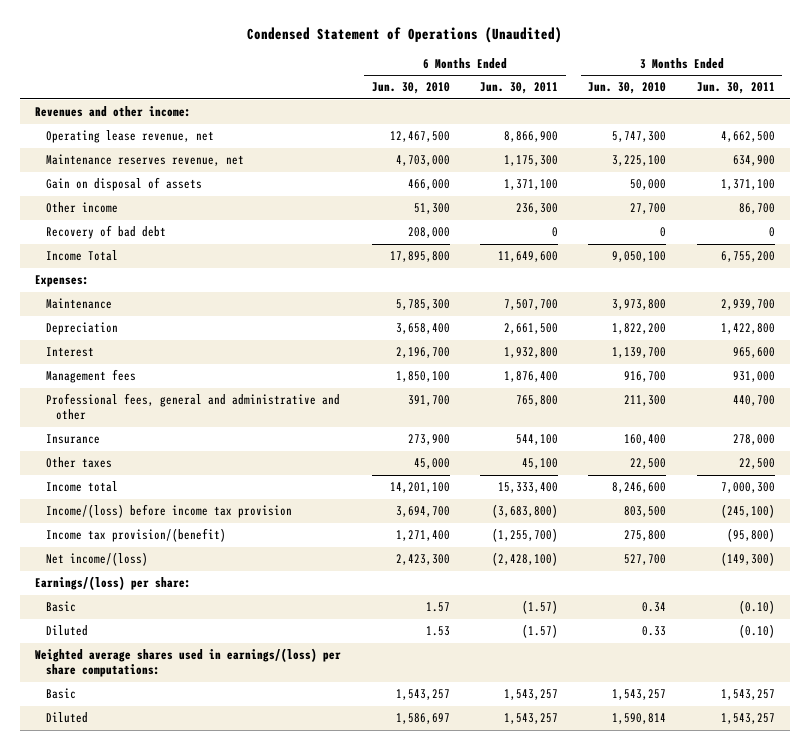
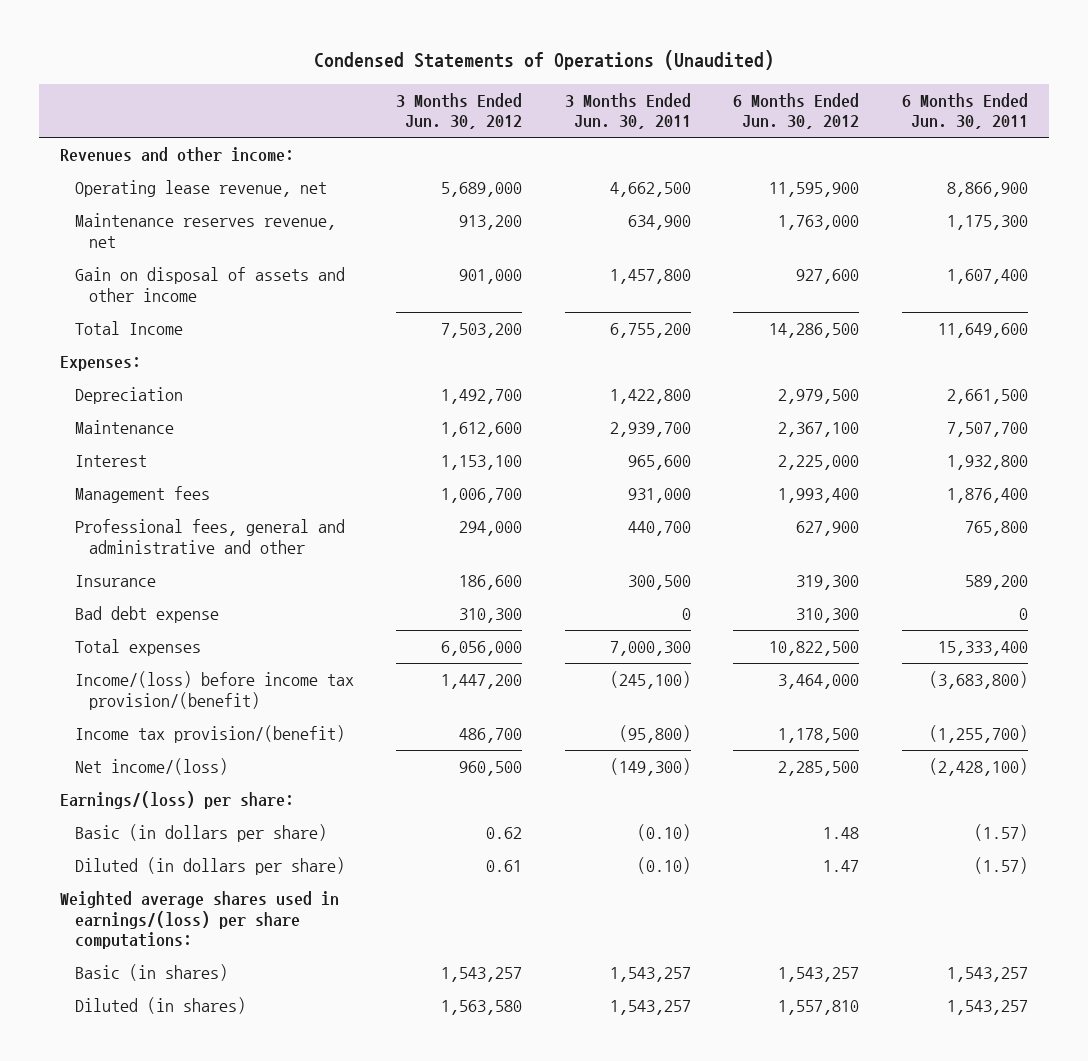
- Condensed Statement of Operations (Unaudited)
+ Condensed Statements of Operations (Unaudited)
- | 6 Months Ended Jun. 30, 2010 | 6 Months Ended Jun. 30, 2011 | 3 Months Ended Jun. 30, 2010 | 3 Months Ended Jun. 30, 2011
+ | 3 Months Ended Jun. 30, 2012 | 3 Months Ended Jun. 30, 2011 | 6 Months Ended Jun. 30, 2012 | 6 Months Ended Jun. 30, 2011
- Gain on disposal of assets | 466,000 | 1,371,100 | 50,000 | 1,371,100
- Other income | 51,300 | 236,300 | 27,700 | 86,700
- Recovery of bad debt | 208,000 | 0 | 0 | 0
- Income Total | 17,895,800 | 11,649,600 | 9,050,100 | 6,755,200
+ Gain on disposal of assets and other income | 901,000 | 1,457,800 | 927,600 | 1,607,400
+ Total Income | 7,503,200 | 6,755,200 | 14,286,500 | 11,649,600
moved down: Maintenance | 1,612,600 | 2,939,700 | 2,367,100 | 7,507,700
- Insurance | 273,900 | 544,100 | 160,400 | 278,000
- Other taxes | 45,000 | 45,100 | 22,500 | 22,500
- Income total | 14,201,100 | 15,333,400 | 8,246,600 | 7,000,300
- Income/(loss) before income tax provision | 3,694,700 | (3,683,800) | 803,500 | (245,100)
+ Insurance | 186,600 | 300,500 | 319,300 | 589,200
+ Bad debt expense | 310,300 | 0 | 310,300 | 0
+ Total expenses | 6,056,000 | 7,000,300 | 10,822,500 | 15,333,400
+ Income/(loss) before income tax provision/(benefit) | 1,447,200 | (245,100) | 3,464,000 | (3,683,800)
- Basic | 1.57 | (1.57) | 0.34 | (0.10)
- Diluted | 1.53 | (1.57) | 0.33 | (0.10)
+ Basic (in dollars per share) | 0.62 | (0.10) | 1.48 | (1.57)
+ Diluted (in dollars per share) | 0.61 | (0.10) | 1.47 | (1.57)
- Basic | 1,543,257 | 1,543,257 | 1,543,257 | 1,543,257
- Diluted | 1,586,697 | 1,543,257 | 1,590,814 | 1,543,257
+ Basic (in shares) | 1,543,257 | 1,543,257 | 1,543,257 | 1,543,257
+ Diluted (in shares) | 1,563,580 | 1,543,257 | 1,557,810 | 1,543,257

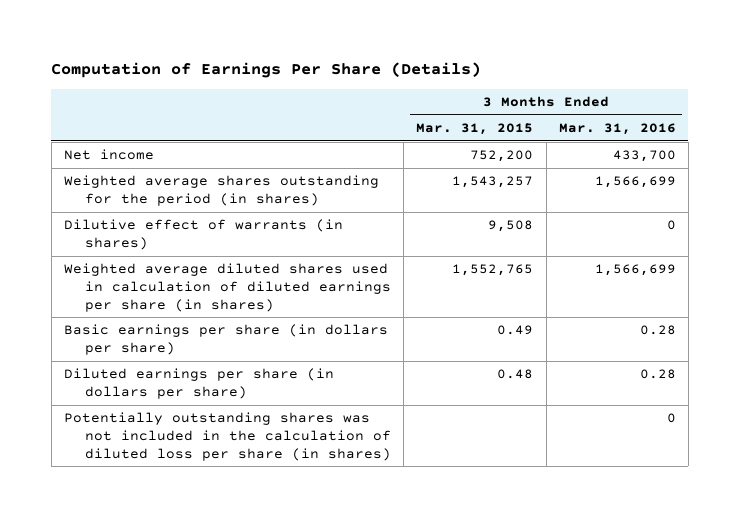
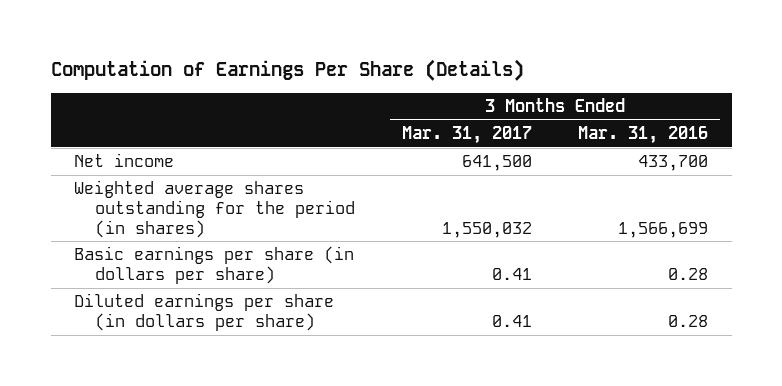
- | 3 Months Ended Mar. 31, 2015 | 3 Months Ended Mar. 31, 2016
+ | 3 Months Ended Mar. 31, 2017 | 3 Months Ended Mar. 31, 2016
- Dilutive effect of warrants (in shares) | 9,508 | 0
- Weighted average diluted shares used in calculation of diluted earnings per share (in shares) | 1,552,765 | 1,566,699
- Potentially outstanding shares was not included in the calculation of diluted loss per share (in shares) | | 0

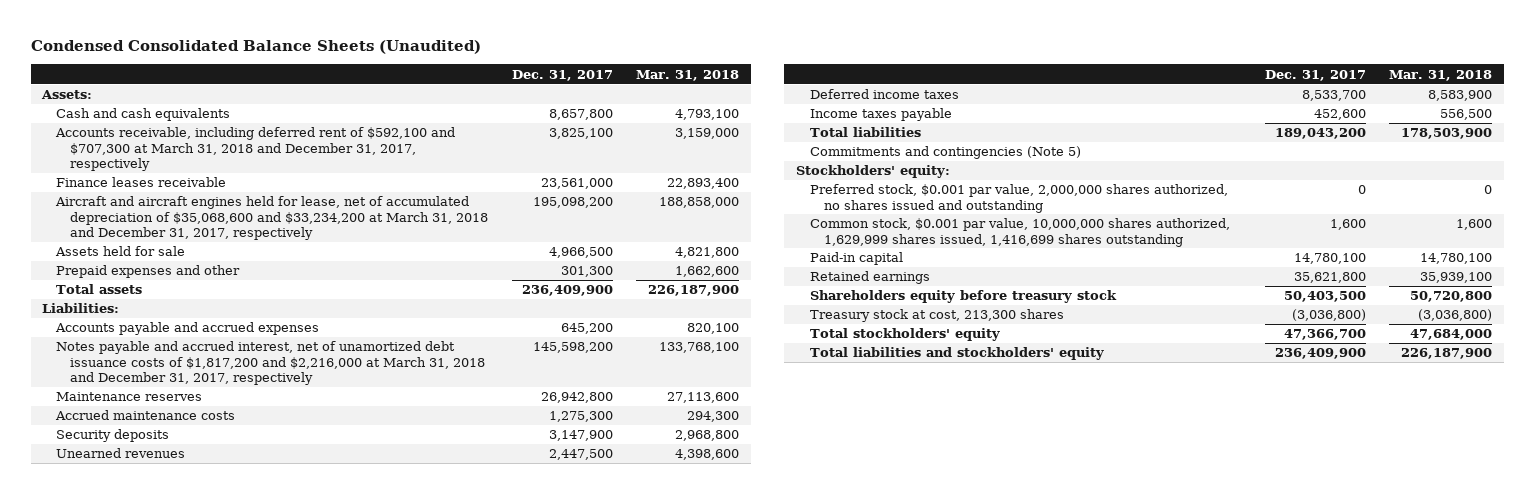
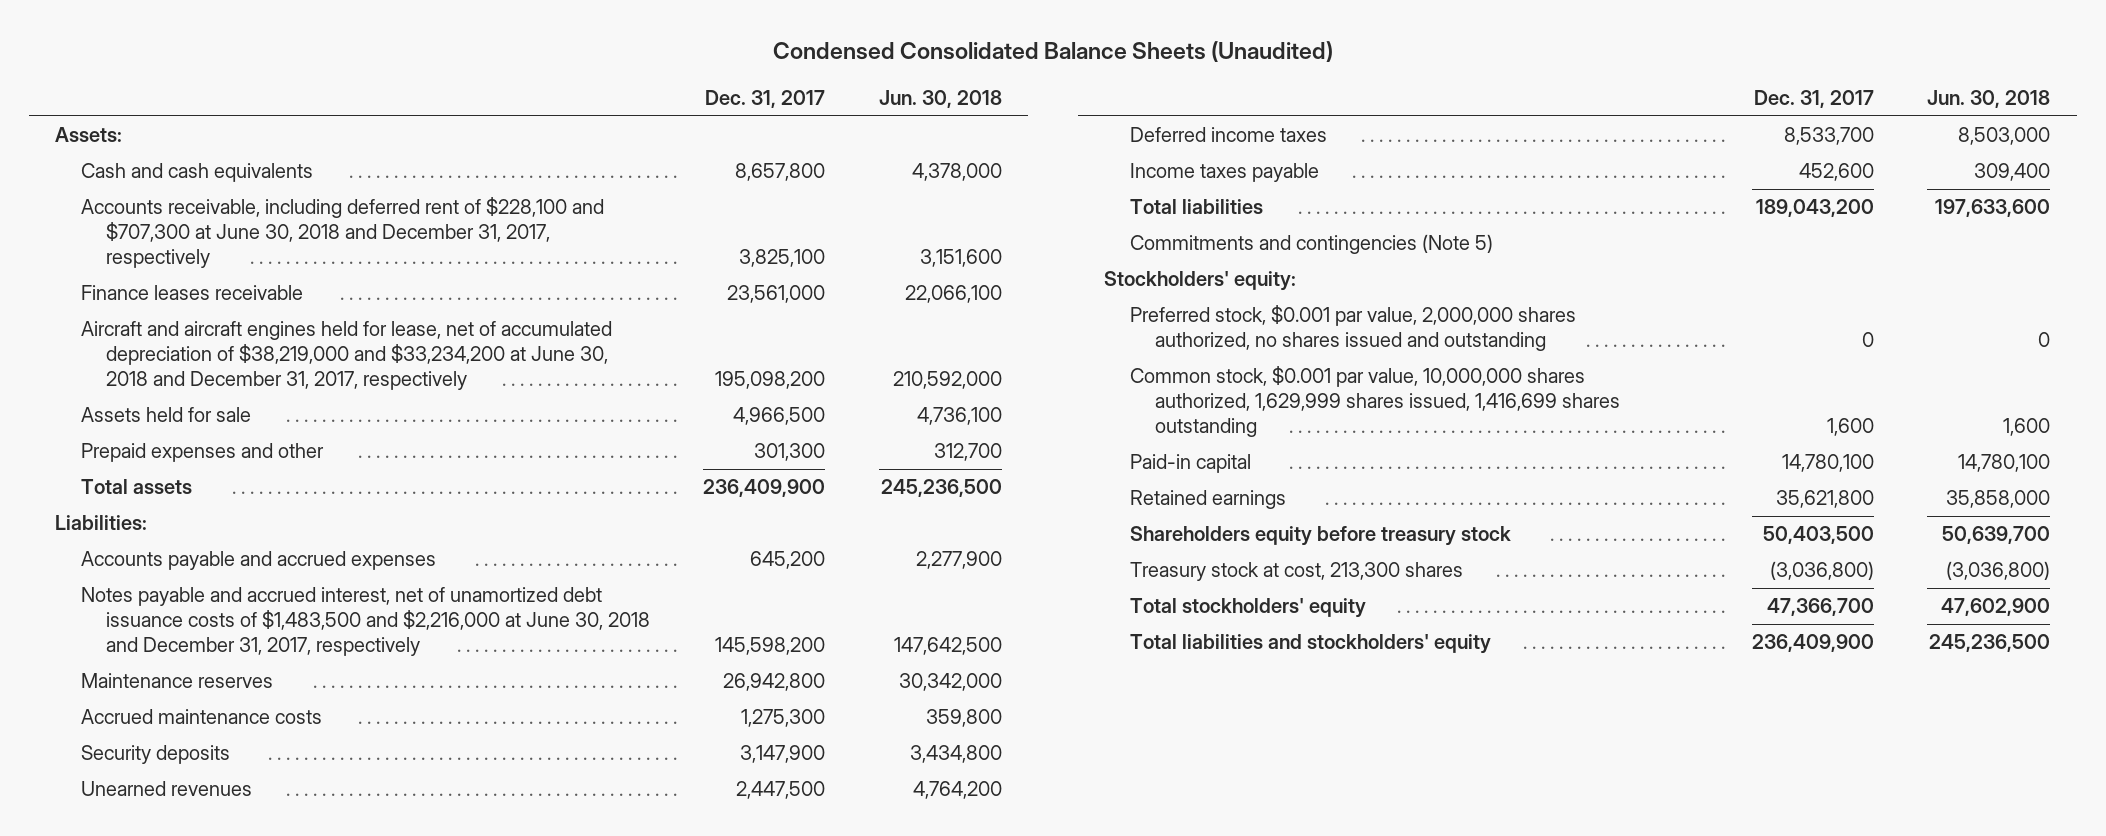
- | Dec. 31, 2017 | Mar. 31, 2018
+ | Dec. 31, 2017 | Jun. 30, 2018
- Accounts receivable, including deferred rent of $592,100 and $707,300 at March 31, 2018 and December 31, 2017, respectively | 3,825,100 | 3,159,000
+ Accounts receivable, including deferred rent of $228,100 and $707,300 at June 30, 2018 and December 31, 2017, respectively | 3,825,100 | 3,151,600
- Aircraft and aircraft engines held for lease, net of accumulated depreciation of $35,068,600 and $33,234,200 at March 31, 2018 and December 31, 2017, respectively | 195,098,200 | 188,858,000
+ Aircraft and aircraft engines held for lease, net of accumulated depreciation of $38,219,000 and $33,234,200 at June 30, 2018 and December 31, 2017, respectively | 195,098,200 | 210,592,000
- Notes payable and accrued interest, net of unamortized debt issuance costs of $1,817,200 and $2,216,000 at March 31, 2018 and December 31, 2017, respectively | 145,598,200 | 133,768,100
+ Notes payable and accrued interest, net of unamortized debt issuance costs of $1,483,500 and $2,216,000 at June 30, 2018 and December 31, 2017, respectively | 145,598,200 | 147,642,500

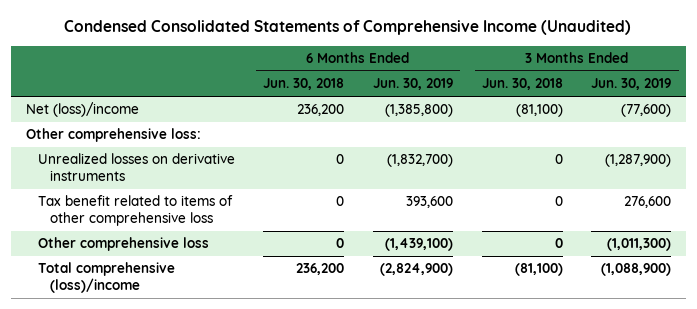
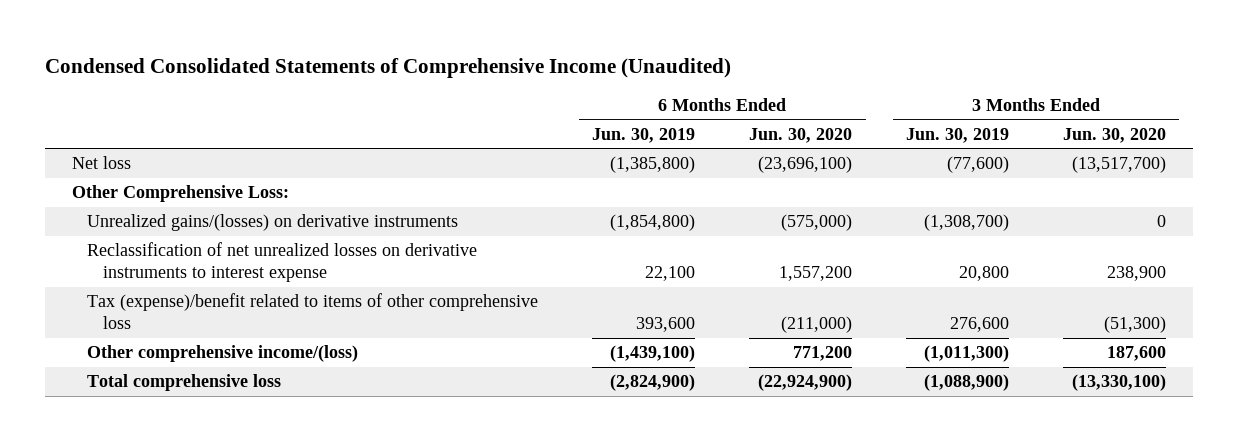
- | 6 Months Ended Jun. 30, 2018 | 6 Months Ended Jun. 30, 2019 | 3 Months Ended Jun. 30, 2018 | 3 Months Ended Jun. 30, 2019
+ | 6 Months Ended Jun. 30, 2019 | 6 Months Ended Jun. 30, 2020 | 3 Months Ended Jun. 30, 2019 | 3 Months Ended Jun. 30, 2020
- Net (loss)/income | 236,200 | (1,385,800) | (81,100) | (77,600)
- Other comprehensive loss:
- Unrealized losses on derivative instruments | 0 | (1,832,700) | 0 | (1,287,900)
- Tax benefit related to items of other comprehensive loss | 0 | 393,600 | 0 | 276,600
- Other comprehensive loss | 0 | (1,439,100) | 0 | (1,011,300)
- Total comprehensive (loss)/income | 236,200 | (2,824,900) | (81,100) | (1,088,900)
+ Net loss | (1,385,800) | (23,696,100) | (77,600) | (13,517,700)
+ Other Comprehensive Loss:
+ Unrealized gains/(losses) on derivative instruments | (1,854,800) | (575,000) | (1,308,700) | 0
+ Reclassification of net unrealized losses on derivative instruments to interest expense | 22,100 | 1,557,200 | 20,800 | 238,900
+ Tax (expense)/benefit related to items of other comprehensive loss | 393,600 | (211,000) | 276,600 | (51,300)
+ Other comprehensive income/(loss) | (1,439,100) | 771,200 | (1,011,300) | 187,600
+ Total comprehensive loss | (2,824,900) | (22,924,900) | (1,088,900) | (13,330,100)

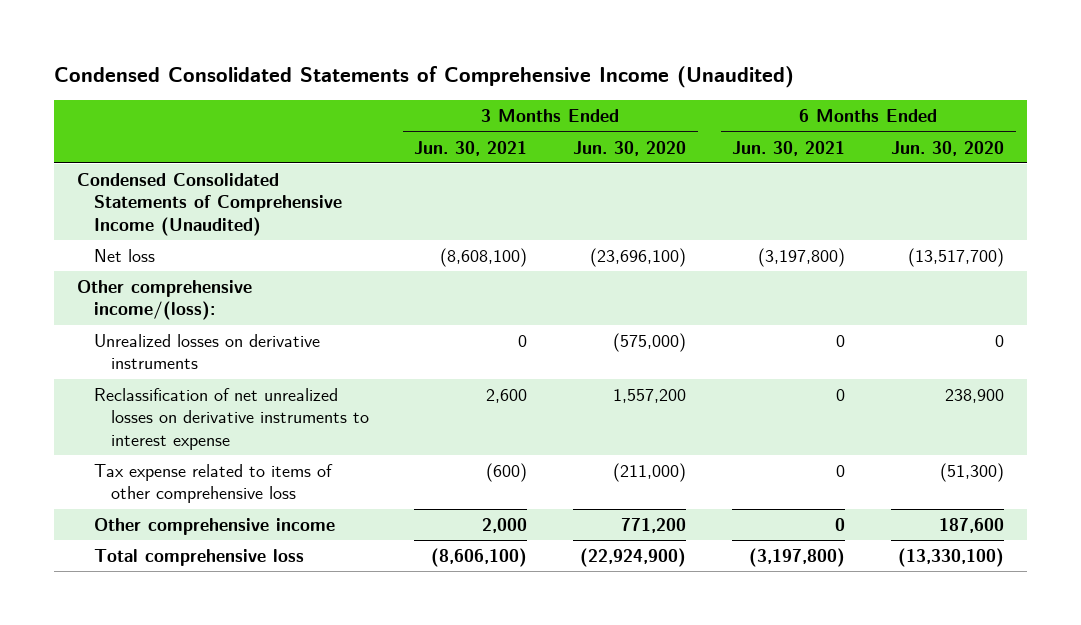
- | 6 Months Ended Jun. 30, 2019 | 6 Months Ended Jun. 30, 2020 | 3 Months Ended Jun. 30, 2019 | 3 Months Ended Jun. 30, 2020
+ | 3 Months Ended Jun. 30, 2021 | 3 Months Ended Jun. 30, 2020 | 6 Months Ended Jun. 30, 2021 | 6 Months Ended Jun. 30, 2020
- Net loss | (1,385,800) | (23,696,100) | (77,600) | (13,517,700)
- Other Comprehensive Loss:
- Unrealized gains/(losses) on derivative instruments | (1,854,800) | (575,000) | (1,308,700) | 0
- Reclassification of net unrealized losses on derivative instruments to interest expense | 22,100 | 1,557,200 | 20,800 | 238,900
- Tax (expense)/benefit related to items of other comprehensive loss | 393,600 | (211,000) | 276,600 | (51,300)
- Other comprehensive income/(loss) | (1,439,100) | 771,200 | (1,011,300) | 187,600
- Total comprehensive loss | (2,824,900) | (22,924,900) | (1,088,900) | (13,330,100)
+ Condensed Consolidated Statements of Comprehensive Income (Unaudited)
+ Net loss | (8,608,100) | (23,696,100) | (3,197,800) | (13,517,700)
+ Other comprehensive income/(loss):
+ Unrealized losses on derivative instruments | 0 | (575,000) | 0 | 0
+ Reclassification of net unrealized losses on derivative instruments to interest expense | 2,600 | 1,557,200 | 0 | 238,900
+ Tax expense related to items of other comprehensive loss | (600) | (211,000) | 0 | (51,300)
+ Other comprehensive income | 2,000 | 771,200 | 0 | 187,600
+ Total comprehensive loss | (8,606,100) | (22,924,900) | (3,197,800) | (13,330,100)

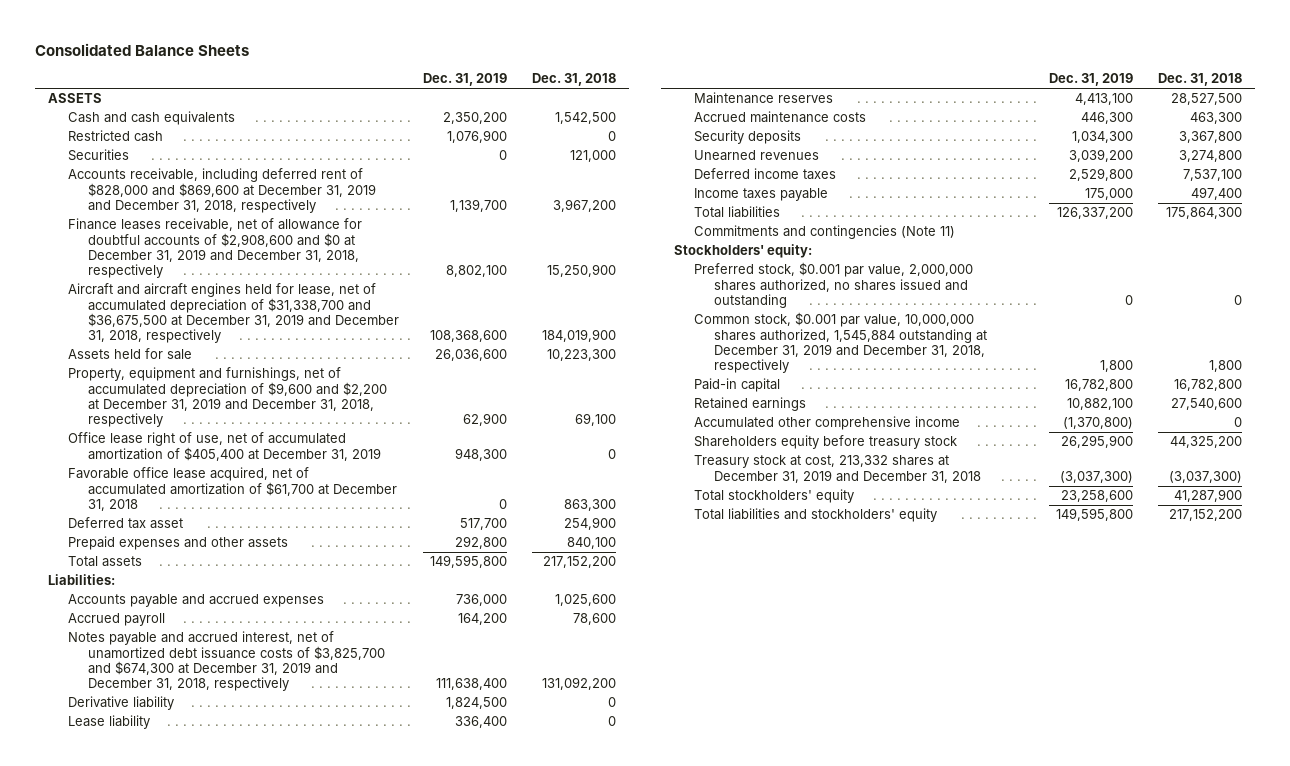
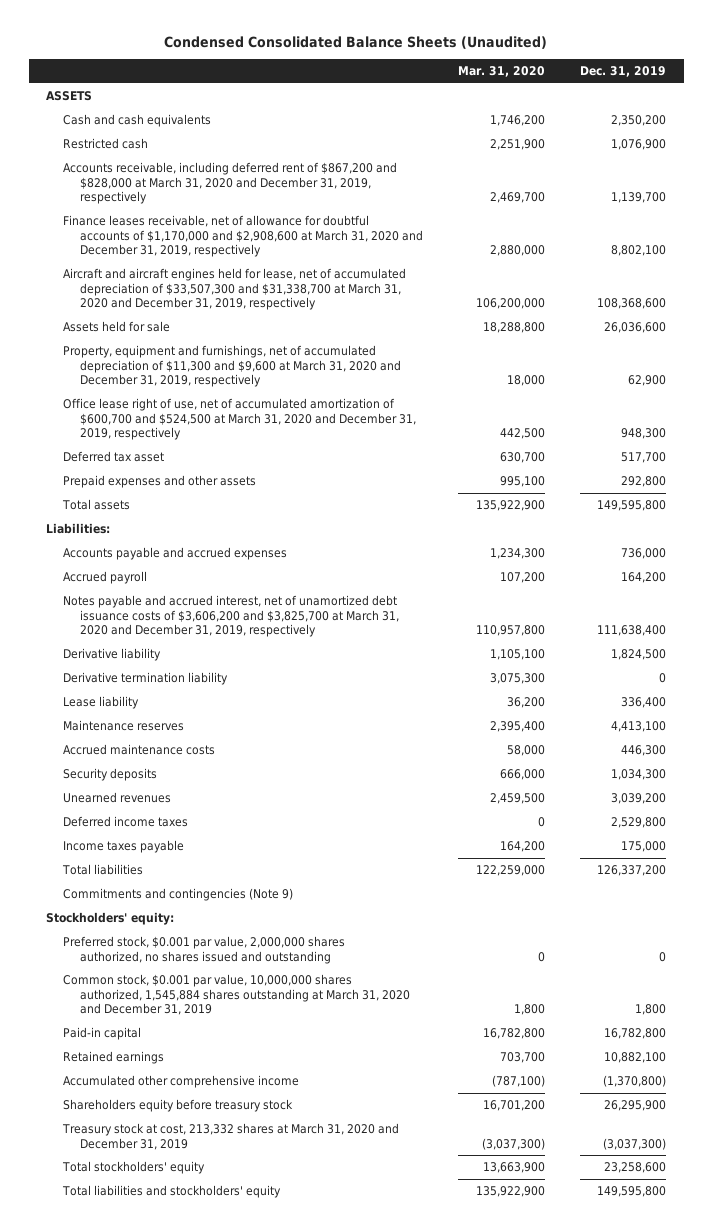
- Consolidated Balance Sheets
+ Condensed Consolidated Balance Sheets (Unaudited)
- | Dec. 31, 2019 | Dec. 31, 2018
+ | Mar. 31, 2020 | Dec. 31, 2019
- Securities | 0 | 121,000
- Accounts receivable, including deferred rent of $828,000 and $869,600 at December 31, 2019 and December 31, 2018, respectively | 1,139,700 | 3,967,200
- Finance leases receivable, net of allowance for doubtful accounts of $2,908,600 and $0 at December 31, 2019 and December 31, 2018, respectively | 8,802,100 | 15,250,900
- Aircraft and aircraft engines held for lease, net of accumulated depreciation of $31,338,700 and $36,675,500 at December 31, 2019 and December 31, 2018, respectively | 108,368,600 | 184,019,900
+ Accounts receivable, including deferred rent of $867,200 and $828,000 at March 31, 2020 and December 31, 2019, respectively | 2,469,700 | 1,139,700
+ Finance leases receivable, net of allowance for doubtful accounts of $1,170,000 and $2,908,600 at March 31, 2020 and December 31, 2019, respectively | 2,880,000 | 8,802,100
+ Aircraft and aircraft engines held for lease, net of accumulated depreciation of $33,507,300 and $31,338,700 at March 31, 2020 and December 31, 2019, respectively | 106,200,000 | 108,368,600
- Property, equipment and furnishings, net of accumulated depreciation of $9,600 and $2,200 at December 31, 2019 and December 31, 2018, respectively | 62,900 | 69,100
- Office lease right of use, net of accumulated amortization of $405,400 at December 31, 2019 | 948,300 | 0
- Favorable office lease acquired, net of accumulated amortization of $61,700 at December 31, 2018 | 0 | 863,300
+ Property, equipment and furnishings, net of accumulated depreciation of $11,300 and $9,600 at March 31, 2020 and December 31, 2019, respectively | 18,000 | 62,900
+ Office lease right of use, net of accumulated amortization of $600,700 and $524,500 at March 31, 2020 and December 31, 2019, respectively | 442,500 | 948,300
- Notes payable and accrued interest, net of unamortized debt issuance costs of $3,825,700 and $674,300 at December 31, 2019 and December 31, 2018, respectively | 111,638,400 | 131,092,200
+ Notes payable and accrued interest, net of unamortized debt issuance costs of $3,606,200 and $3,825,700 at March 31, 2020 and December 31, 2019, respectively | 110,957,800 | 111,638,400
+ Derivative termination liability | 3,075,300 | 0
- Commitments and contingencies (Note 11)
+ Commitments and contingencies (Note 9)
- Common stock, $0.001 par value, 10,000,000 shares authorized, 1,545,884 outstanding at December 31, 2019 and December 31, 2018, respectively | 1,800 | 1,800
+ Common stock, $0.001 par value, 10,000,000 shares authorized, 1,545,884 shares outstanding at March 31, 2020 and December 31, 2019 | 1,800 | 1,800
- Treasury stock at cost, 213,332 shares at December 31, 2019 and December 31, 2018 | (3,037,300) | (3,037,300)
+ Treasury stock at cost, 213,332 shares at March 31, 2020 and December 31, 2019 | (3,037,300) | (3,037,300)

